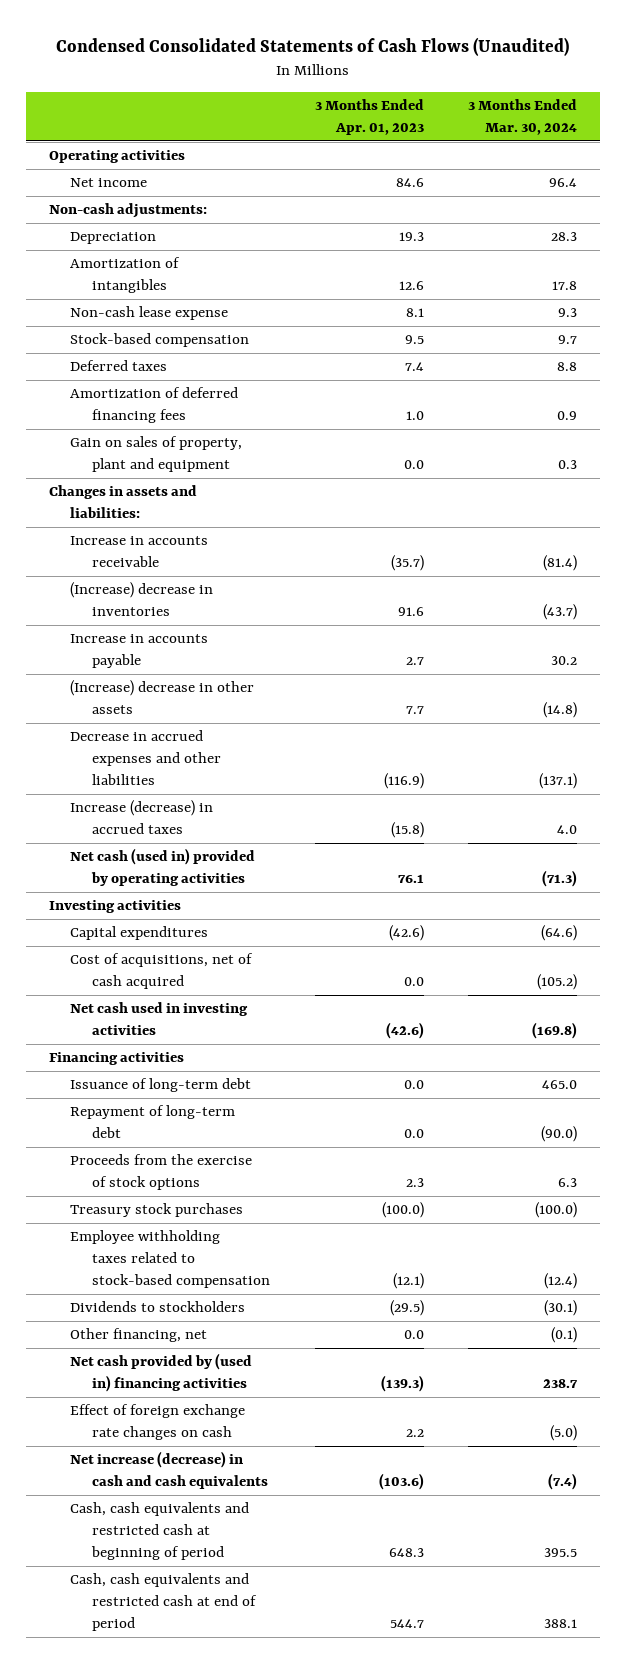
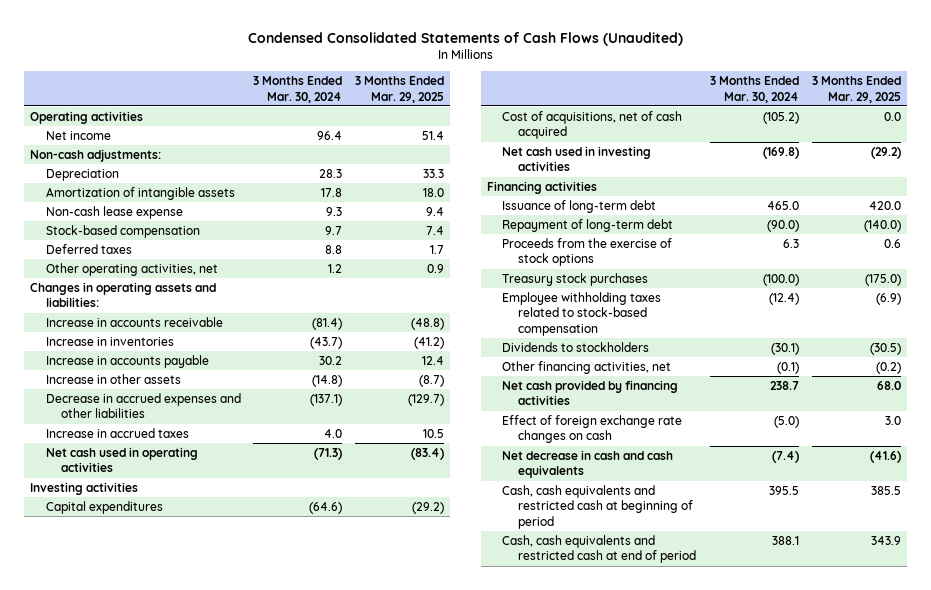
- | 3 Months Ended Apr. 01, 2023 | 3 Months Ended Mar. 30, 2024
+ | 3 Months Ended Mar. 30, 2024 | 3 Months Ended Mar. 29, 2025
- Amortization of intangibles | 12.6 | 17.8
+ Amortization of intangible assets | 17.8 | 18.0
- Amortization of deferred financing fees | 1.0 | 0.9
- Gain on sales of property, plant and equipment | 0.0 | 0.3
- Changes in assets and liabilities:
+ Other operating activities, net | 1.2 | 0.9
+ Changes in operating assets and liabilities:
- (Increase) decrease in inventories | 91.6 | (43.7)
+ Increase in inventories | (43.7) | (41.2)
- (Increase) decrease in other assets | 7.7 | (14.8)
+ Increase in other assets | (14.8) | (8.7)
- Increase (decrease) in accrued taxes | (15.8) | 4.0
- Net cash (used in) provided by operating activities | 76.1 | (71.3)
+ Increase in accrued taxes | 4.0 | 10.5
+ Net cash used in operating activities | (71.3) | (83.4)
- Other financing, net | 0.0 | (0.1)
- Net cash provided by (used in) financing activities | (139.3) | 238.7
+ Other financing activities, net | (0.1) | (0.2)
+ Net cash provided by financing activities | 238.7 | 68.0
- Net increase (decrease) in cash and cash equivalents | (103.6) | (7.4)
+ Net decrease in cash and cash equivalents | (7.4) | (41.6)

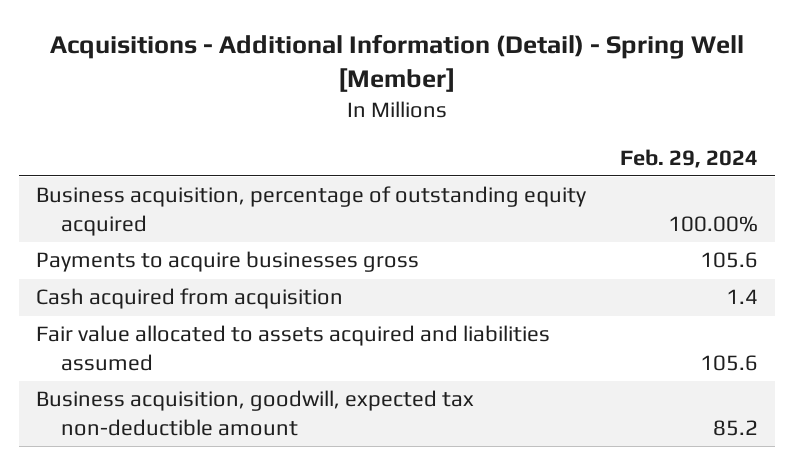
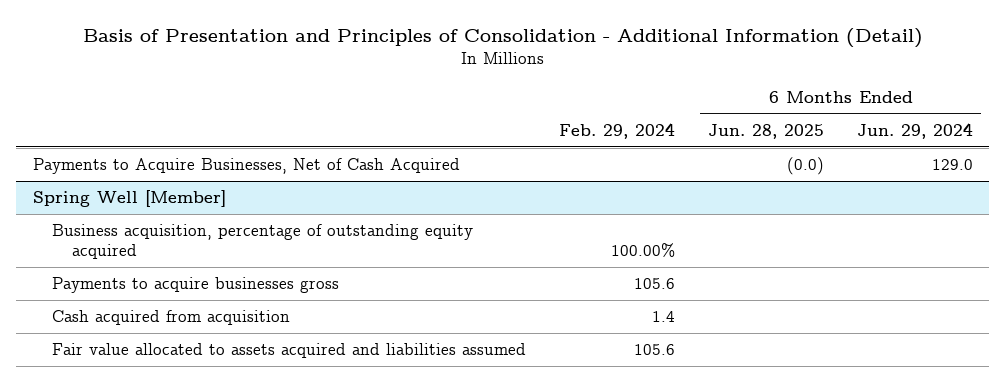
- Acquisitions - Additional Information (Detail) - Spring Well [Member]
+ Basis of Presentation and Principles of Consolidation - Additional Information (Detail)
- | Feb. 29, 2024
+ | Feb. 29, 2024 | 6 Months Ended Jun. 28, 2025 | 6 Months Ended Jun. 29, 2024
+ Payments to Acquire Businesses, Net of Cash Acquired | | (0.0) | 129.0
+ Spring Well [Member]
- Business acquisition, goodwill, expected tax non-deductible amount | 85.2

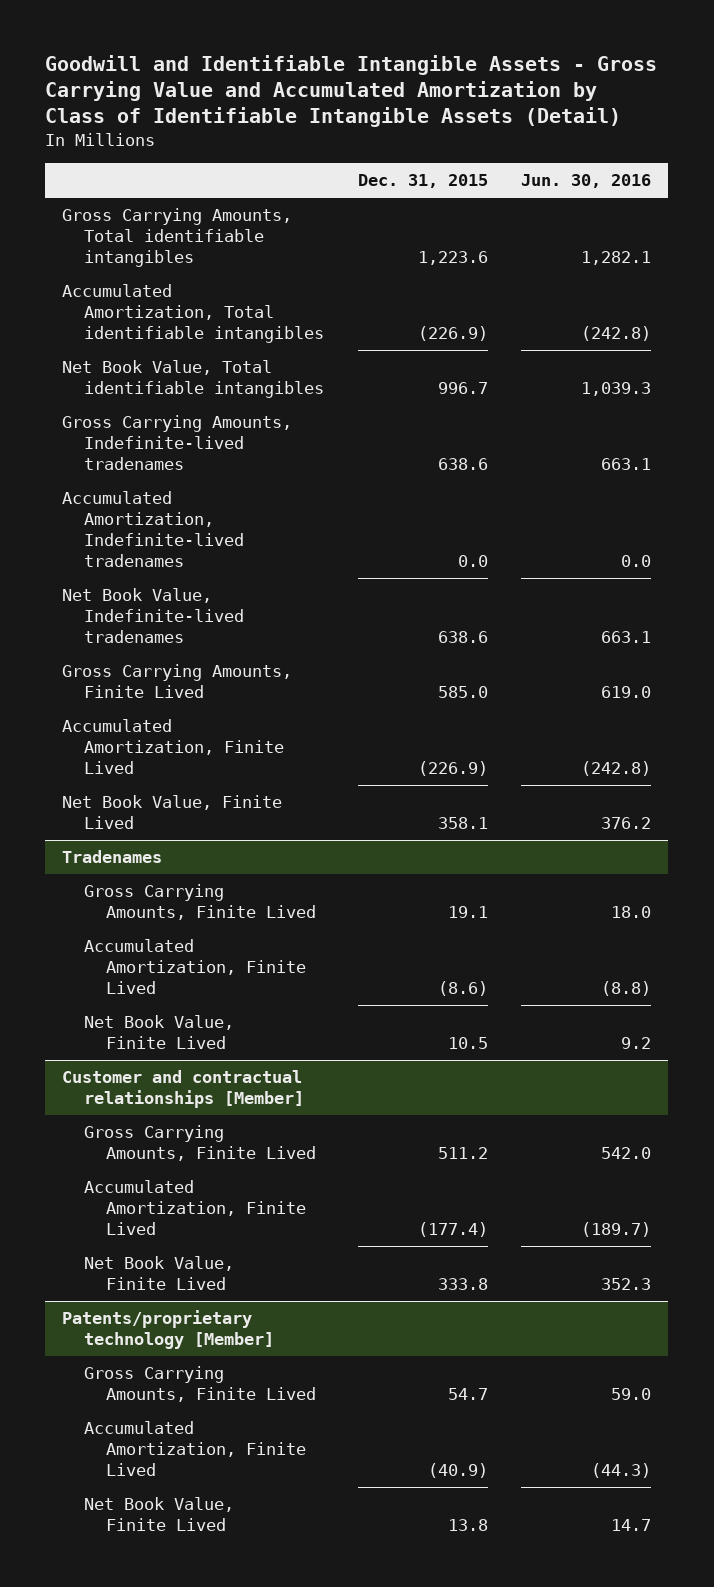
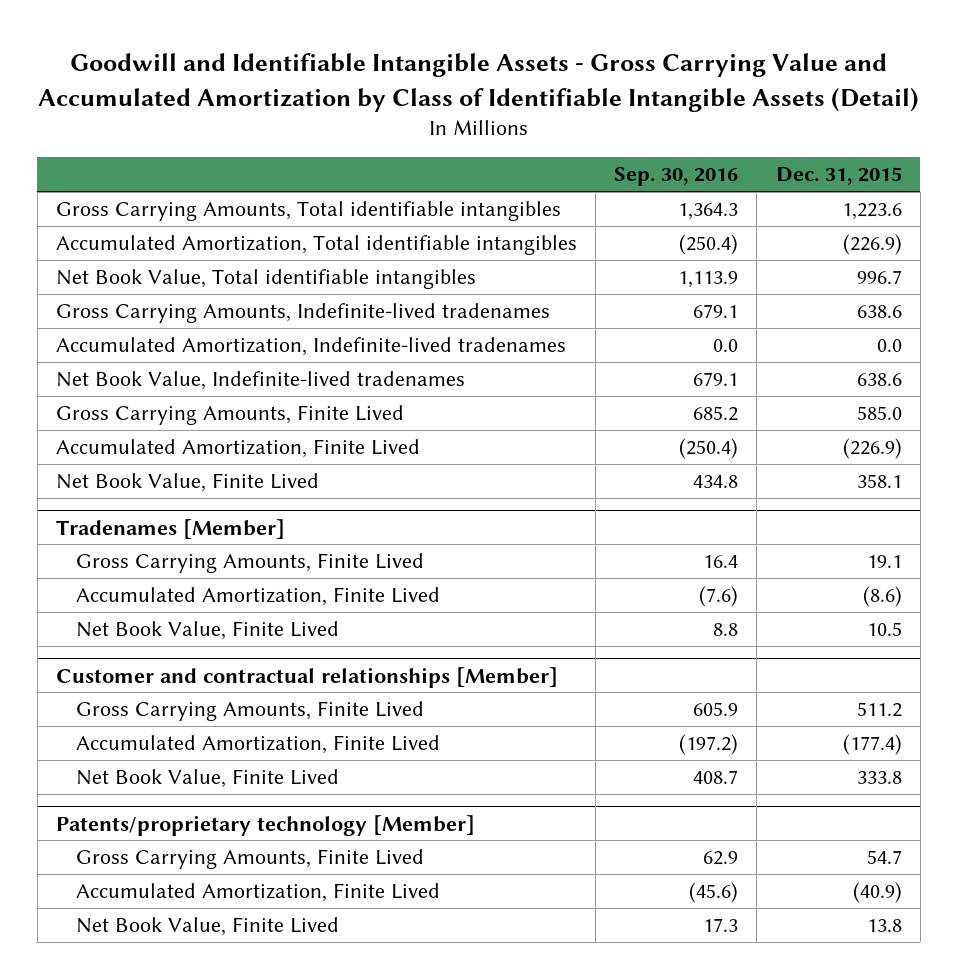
- | Dec. 31, 2015 | Jun. 30, 2016
+ | Sep. 30, 2016 | Dec. 31, 2015
- Tradenames
+ Tradenames [Member]

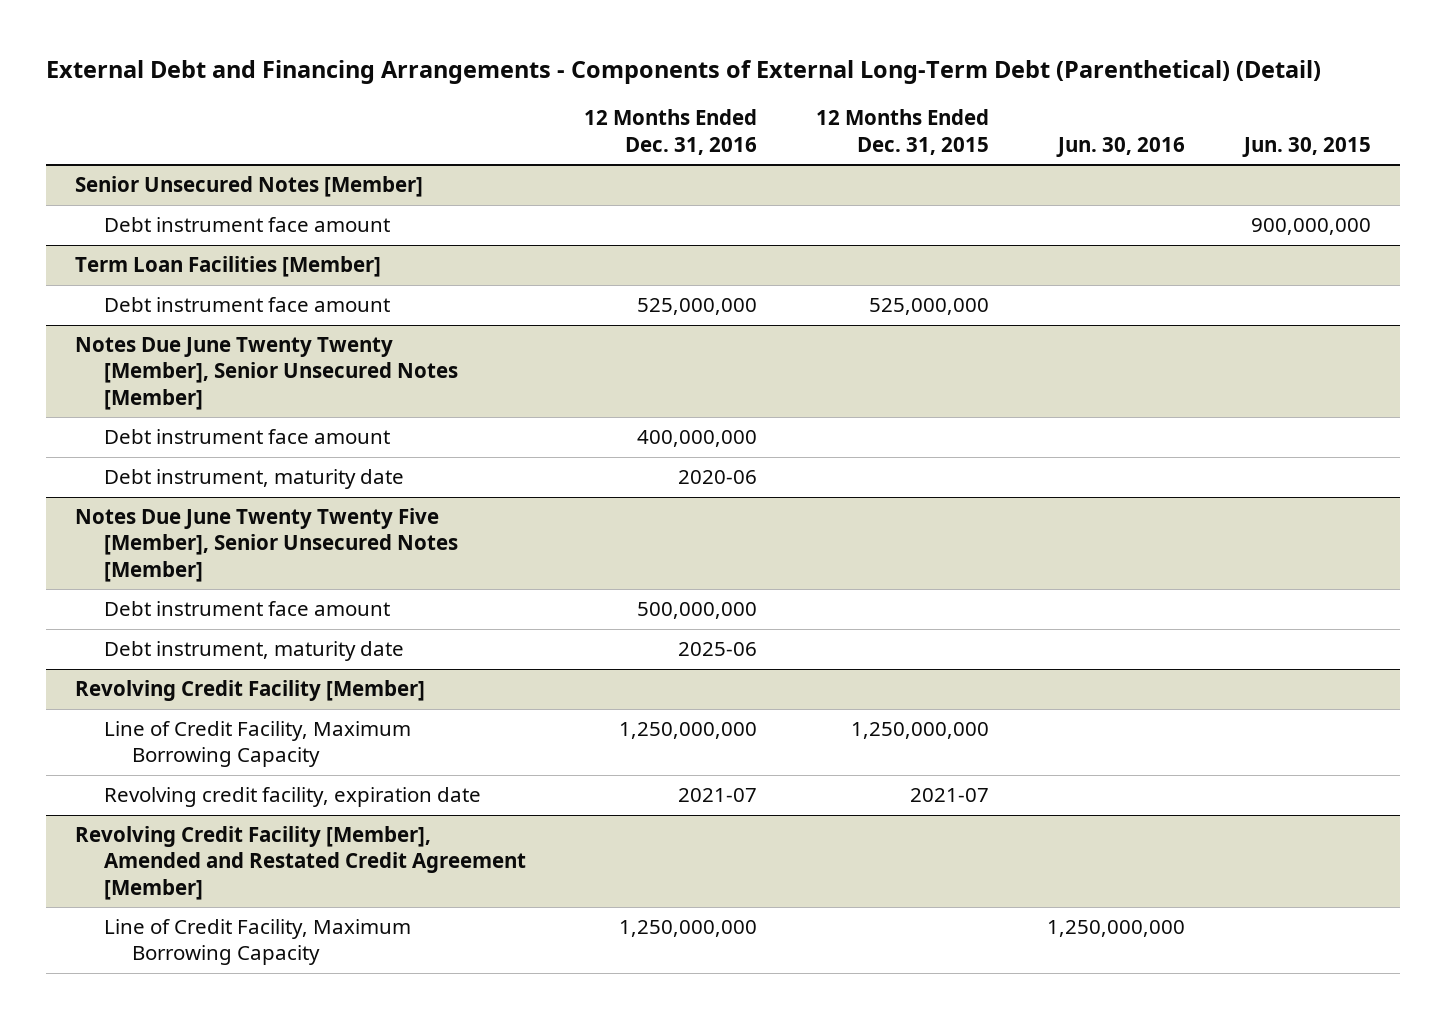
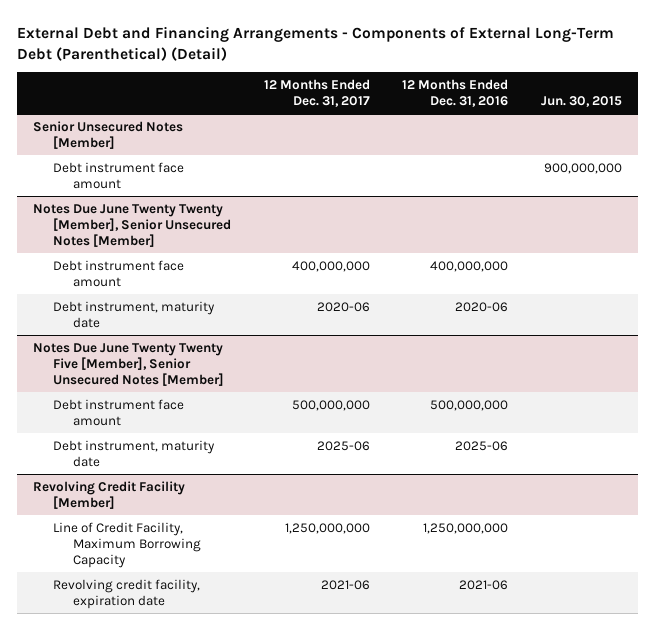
- | 12 Months Ended Dec. 31, 2016 | 12 Months Ended Dec. 31, 2015 | Jun. 30, 2016 | Jun. 30, 2015
+ | 12 Months Ended Dec. 31, 2017 | 12 Months Ended Dec. 31, 2016 | Jun. 30, 2015
- Term Loan Facilities [Member]
- Debt instrument face amount | 525,000,000 | 525,000,000 | |
@ Revolving Credit Facility [Member]
- Revolving credit facility, expiration date | 2021-07 | 2021-07 | |
- Revolving Credit Facility [Member], Amended and Restated Credit Agreement [Member]
- Line of Credit Facility, Maximum Borrowing Capacity | 1,250,000,000 | | 1,250,000,000 |
@ Revolving Credit Facility [Member]
+ Revolving credit facility, expiration date | 2021-06 | 2021-06 |

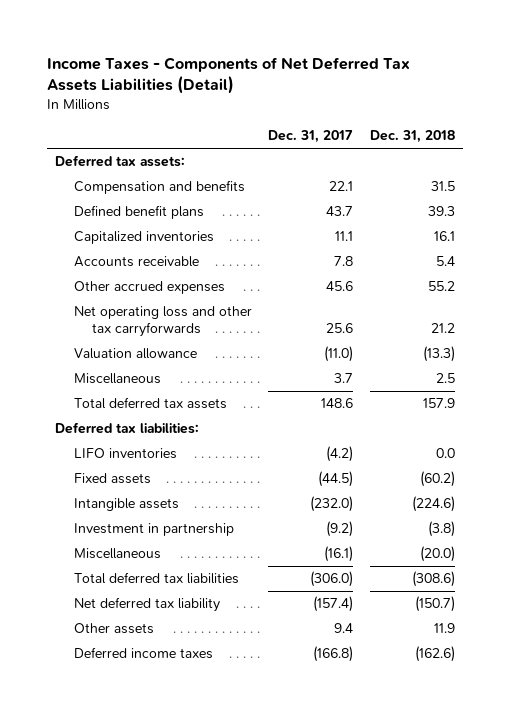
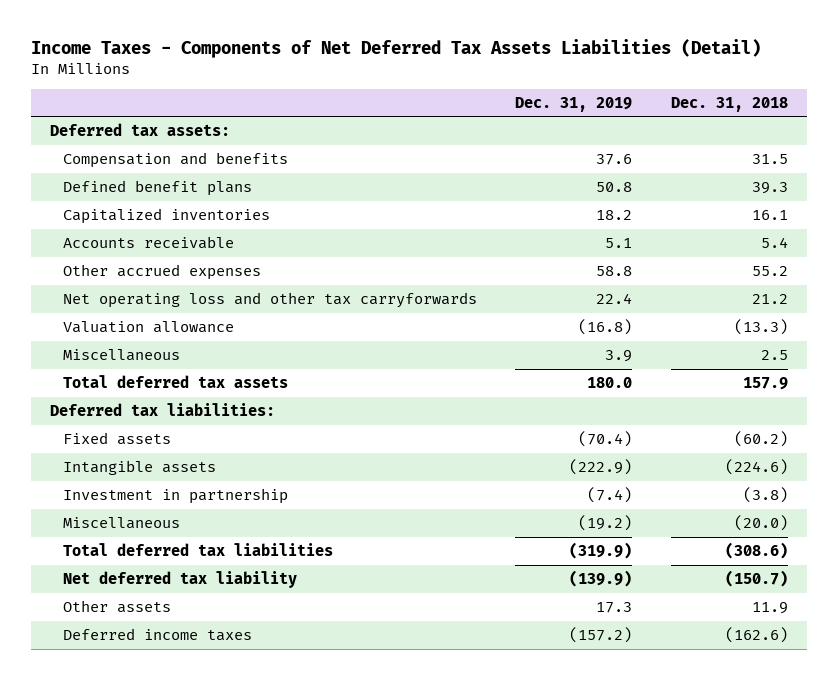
- | Dec. 31, 2017 | Dec. 31, 2018
+ | Dec. 31, 2019 | Dec. 31, 2018
- LIFO inventories | (4.2) | 0.0

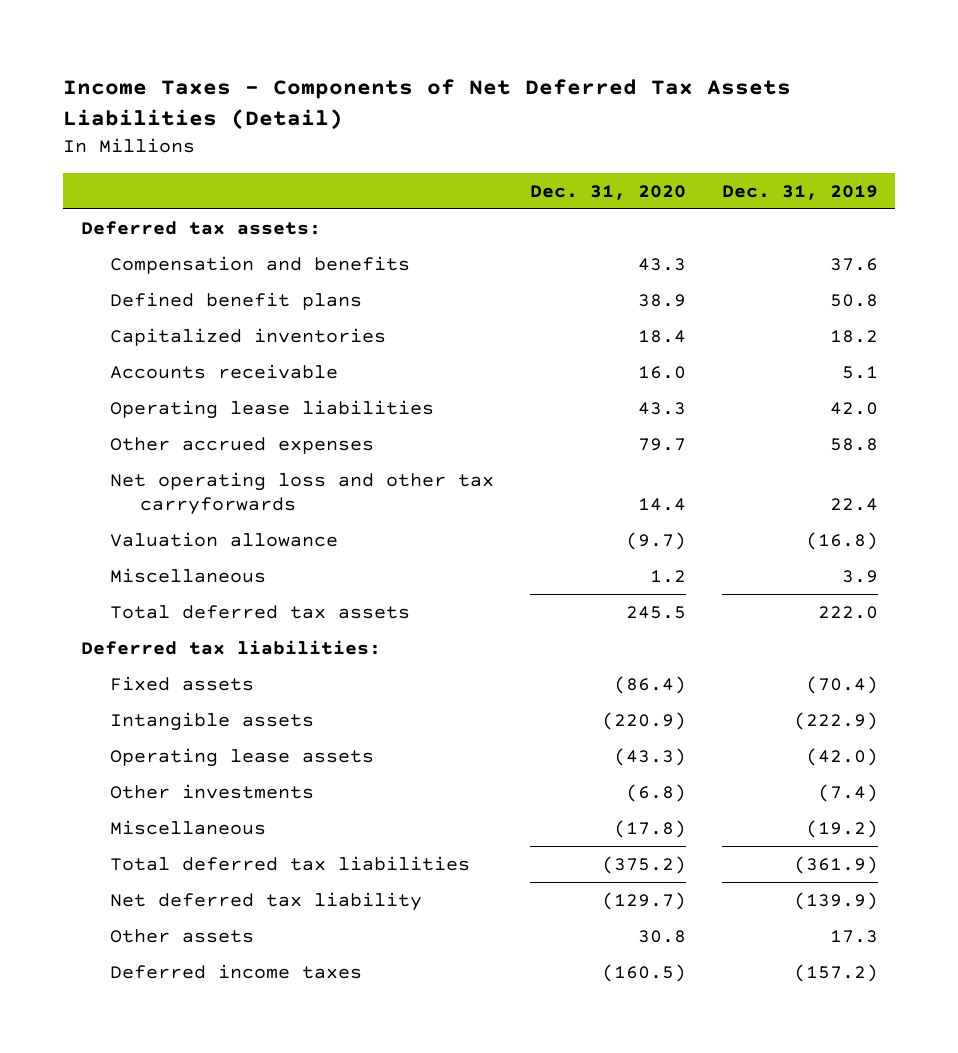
- | Dec. 31, 2019 | Dec. 31, 2018
+ | Dec. 31, 2020 | Dec. 31, 2019
+ Operating lease liabilities | 43.3 | 42.0
- Total deferred tax assets | 180.0 | 157.9
+ Total deferred tax assets | 245.5 | 222.0
- Investment in partnership | (7.4) | (3.8)
+ Operating lease assets | (43.3) | (42.0)
+ Other investments | (6.8) | (7.4)
- Total deferred tax liabilities | (319.9) | (308.6)
+ Total deferred tax liabilities | (375.2) | (361.9)

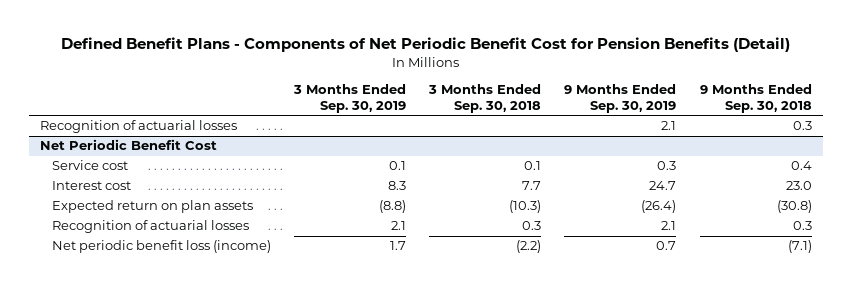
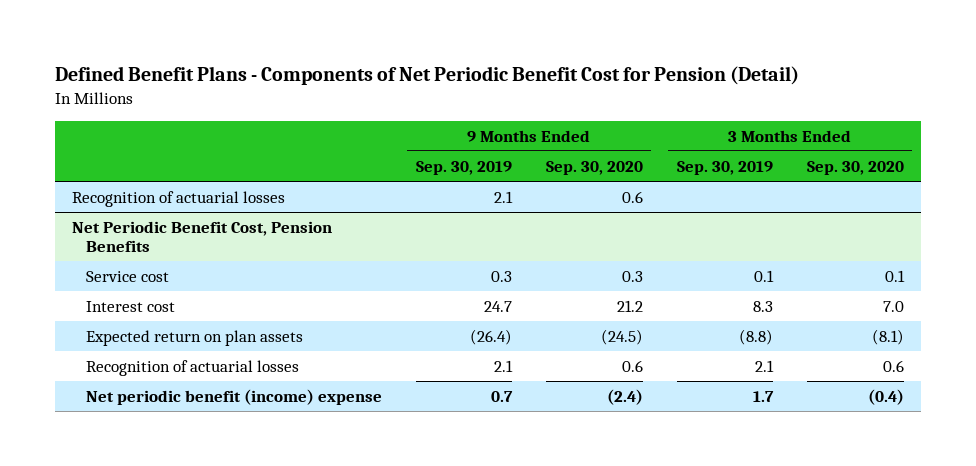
- Defined Benefit Plans - Components of Net Periodic Benefit Cost for Pension Benefits (Detail)
+ Defined Benefit Plans - Components of Net Periodic Benefit Cost for Pension (Detail)
- | 3 Months Ended Sep. 30, 2019 | 3 Months Ended Sep. 30, 2018 | 9 Months Ended Sep. 30, 2019 | 9 Months Ended Sep. 30, 2018
+ | 9 Months Ended Sep. 30, 2019 | 9 Months Ended Sep. 30, 2020 | 3 Months Ended Sep. 30, 2019 | 3 Months Ended Sep. 30, 2020
- Net Periodic Benefit Cost
+ Net Periodic Benefit Cost, Pension Benefits
- Net periodic benefit loss (income) | 1.7 | (2.2) | 0.7 | (7.1)
+ Net periodic benefit (income) expense | 0.7 | (2.4) | 1.7 | (0.4)

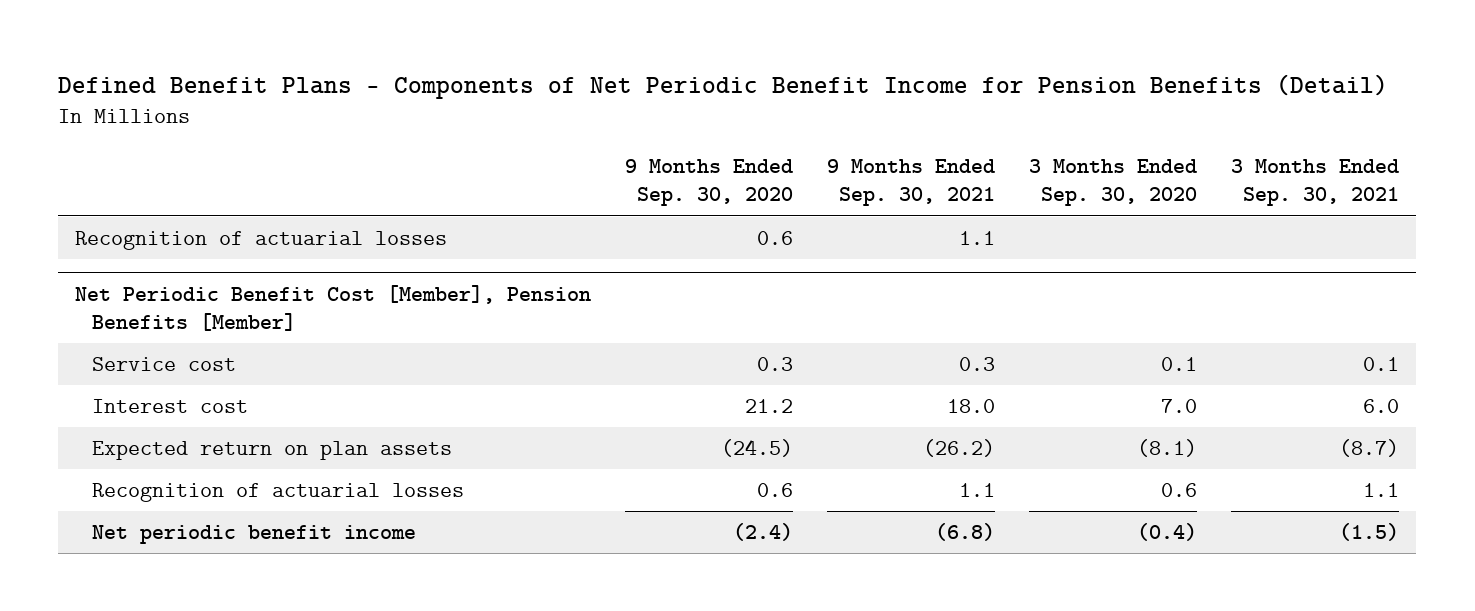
- Defined Benefit Plans - Components of Net Periodic Benefit Cost for Pension (Detail)
+ Defined Benefit Plans - Components of Net Periodic Benefit Income for Pension Benefits (Detail)
- | 9 Months Ended Sep. 30, 2019 | 9 Months Ended Sep. 30, 2020 | 3 Months Ended Sep. 30, 2019 | 3 Months Ended Sep. 30, 2020
+ | 9 Months Ended Sep. 30, 2020 | 9 Months Ended Sep. 30, 2021 | 3 Months Ended Sep. 30, 2020 | 3 Months Ended Sep. 30, 2021
- Net Periodic Benefit Cost, Pension Benefits
+ Net Periodic Benefit Cost [Member], Pension Benefits [Member]
- Net periodic benefit (income) expense | 0.7 | (2.4) | 1.7 | (0.4)
+ Net periodic benefit income | (2.4) | (6.8) | (0.4) | (1.5)

